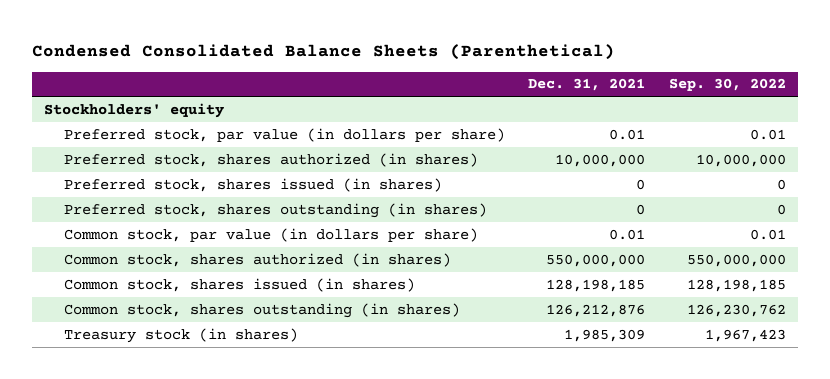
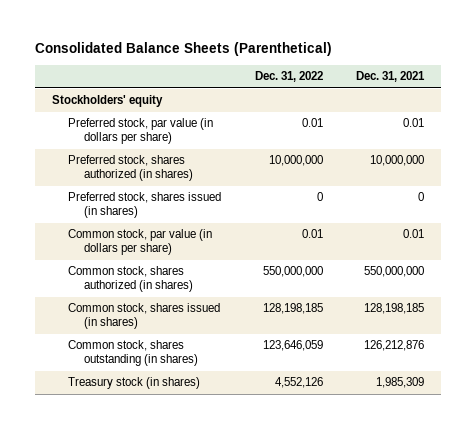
- Condensed Consolidated Balance Sheets (Parenthetical)
+ Consolidated Balance Sheets (Parenthetical)
- | Dec. 31, 2021 | Sep. 30, 2022
+ | Dec. 31, 2022 | Dec. 31, 2021
- Preferred stock, shares outstanding (in shares) | 0 | 0

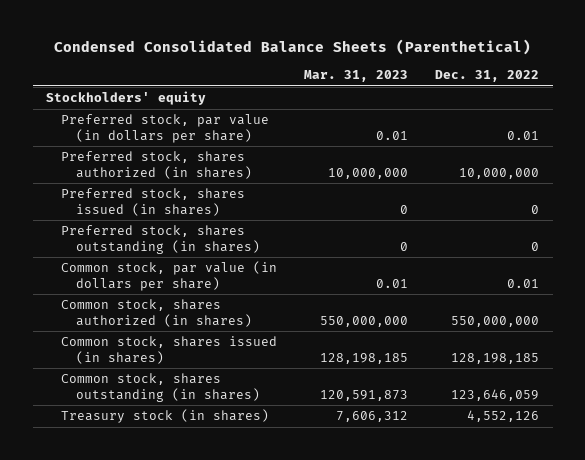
- Consolidated Balance Sheets (Parenthetical)
+ Condensed Consolidated Balance Sheets (Parenthetical)
- | Dec. 31, 2022 | Dec. 31, 2021
+ | Mar. 31, 2023 | Dec. 31, 2022
+ Preferred stock, shares outstanding (in shares) | 0 | 0

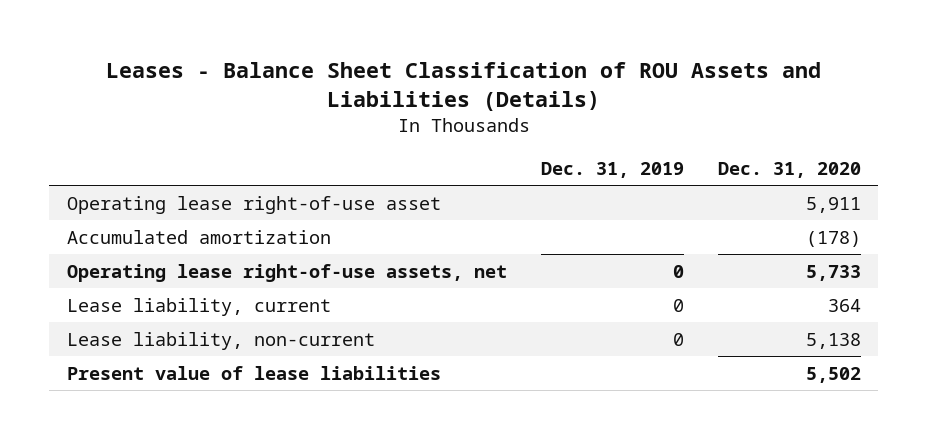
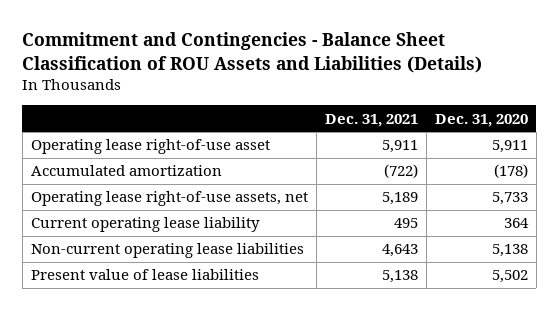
- Leases - Balance Sheet Classification of ROU Assets and Liabilities (Details)
+ Commitment and Contingencies - Balance Sheet Classification of ROU Assets and Liabilities (Details)
- | Dec. 31, 2019 | Dec. 31, 2020
+ | Dec. 31, 2021 | Dec. 31, 2020
- Lease liability, current | 0 | 364
- Lease liability, non-current | 0 | 5,138
+ Current operating lease liability | 495 | 364
+ Non-current operating lease liabilities | 4,643 | 5,138

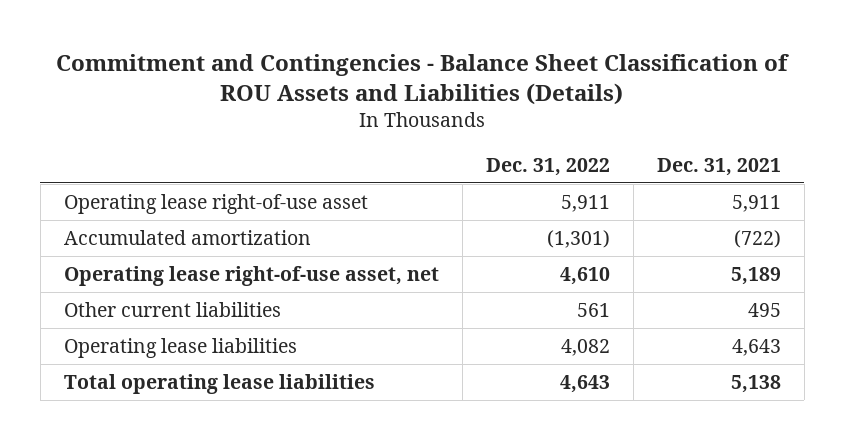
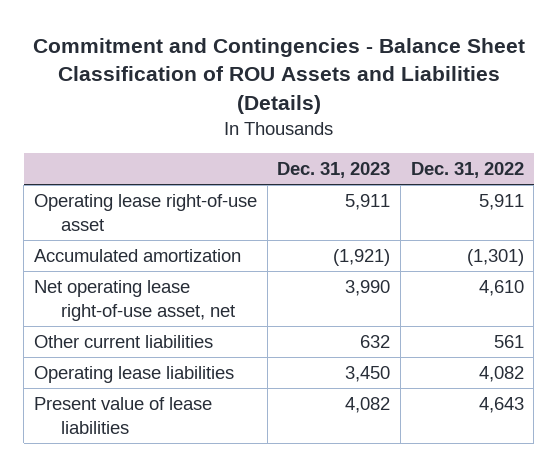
- | Dec. 31, 2022 | Dec. 31, 2021
+ | Dec. 31, 2023 | Dec. 31, 2022
- Operating lease right-of-use asset, net | 4,610 | 5,189
+ Net operating lease right-of-use asset, net | 3,990 | 4,610
- Total operating lease liabilities | 4,643 | 5,138
+ Present value of lease liabilities | 4,082 | 4,643

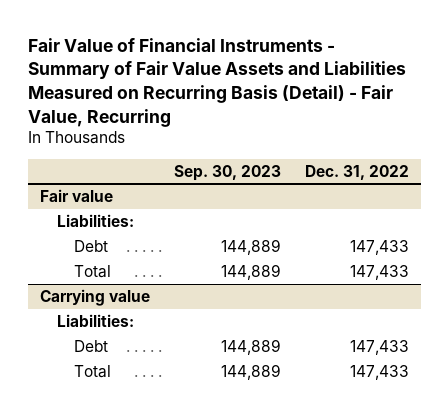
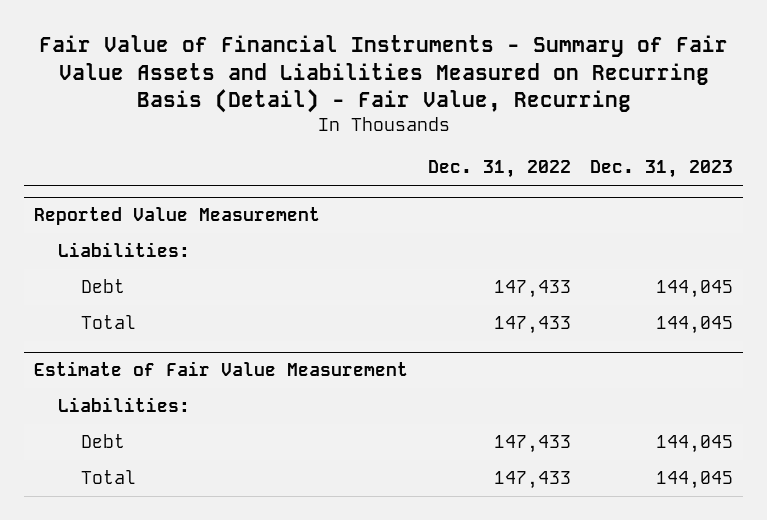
- | Sep. 30, 2023 | Dec. 31, 2022
+ | Dec. 31, 2022 | Dec. 31, 2023
- Fair value
+ Reported Value Measurement
- Carrying value
+ Estimate of Fair Value Measurement

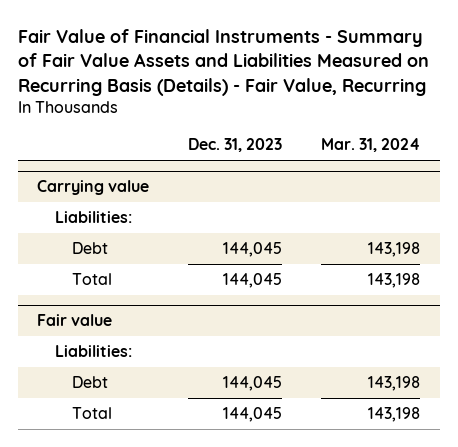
- Fair Value of Financial Instruments - Summary of Fair Value Assets and Liabilities Measured on Recurring Basis (Detail) - Fair Value, Recurring
+ Fair Value of Financial Instruments - Summary of Fair Value Assets and Liabilities Measured on Recurring Basis (Details) - Fair Value, Recurring
- | Dec. 31, 2022 | Dec. 31, 2023
+ | Dec. 31, 2023 | Mar. 31, 2024
- Reported Value Measurement
+ Carrying value
- Estimate of Fair Value Measurement
+ Fair value

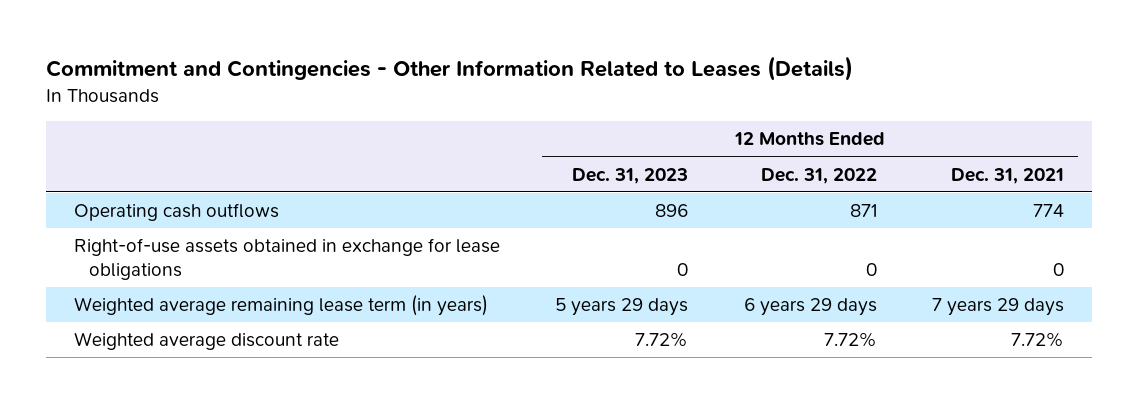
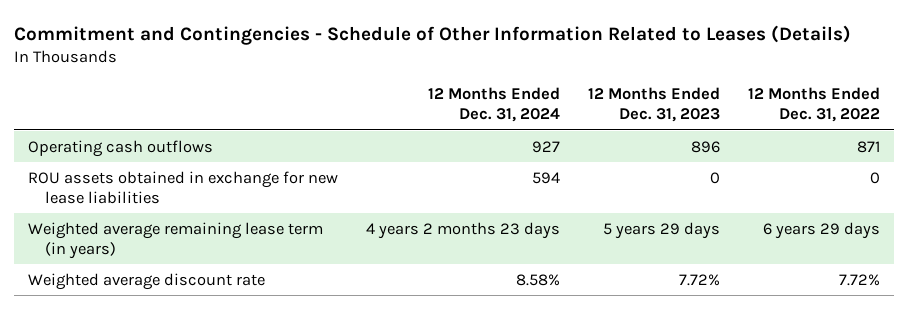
- Commitment and Contingencies - Other Information Related to Leases (Details)
+ Commitment and Contingencies - Schedule of Other Information Related to Leases (Details)
- | 12 Months Ended Dec. 31, 2023 | 12 Months Ended Dec. 31, 2022 | 12 Months Ended Dec. 31, 2021
+ | 12 Months Ended Dec. 31, 2024 | 12 Months Ended Dec. 31, 2023 | 12 Months Ended Dec. 31, 2022
- Right-of-use assets obtained in exchange for lease obligations | 0 | 0 | 0
+ ROU assets obtained in exchange for new lease liabilities | 594 | 0 | 0

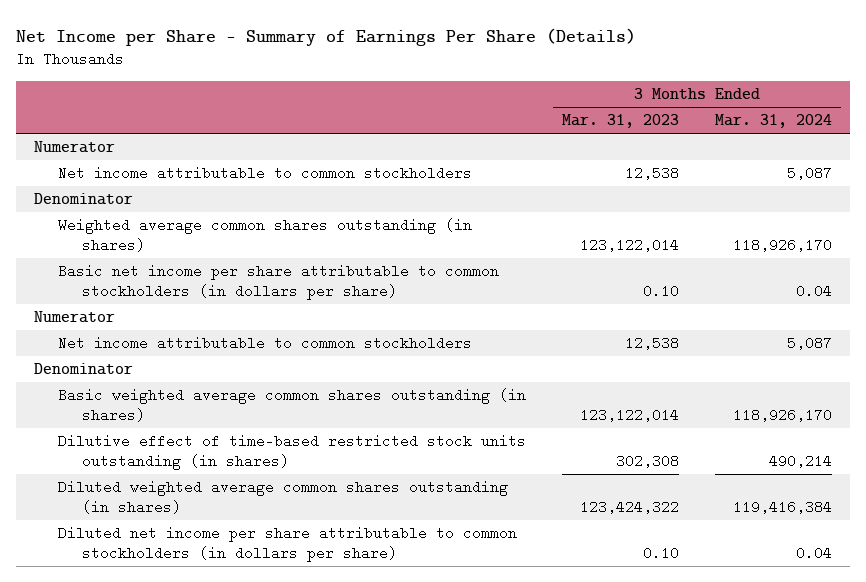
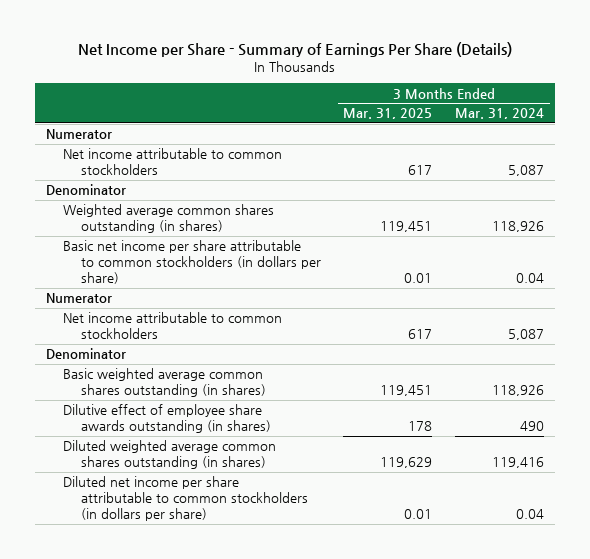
- | 3 Months Ended Mar. 31, 2023 | 3 Months Ended Mar. 31, 2024
+ | 3 Months Ended Mar. 31, 2025 | 3 Months Ended Mar. 31, 2024
- Weighted average common shares outstanding (in shares) | 123,122,014 | 118,926,170
+ Weighted average common shares outstanding (in shares) | 119,451 | 118,926
- Basic weighted average common shares outstanding (in shares) | 123,122,014 | 118,926,170
- Dilutive effect of time-based restricted stock units outstanding (in shares) | 302,308 | 490,214
- Diluted weighted average common shares outstanding (in shares) | 123,424,322 | 119,416,384
+ Basic weighted average common shares outstanding (in shares) | 119,451 | 118,926
+ Dilutive effect of employee share awards outstanding (in shares) | 178 | 490
+ Diluted weighted average common shares outstanding (in shares) | 119,629 | 119,416

